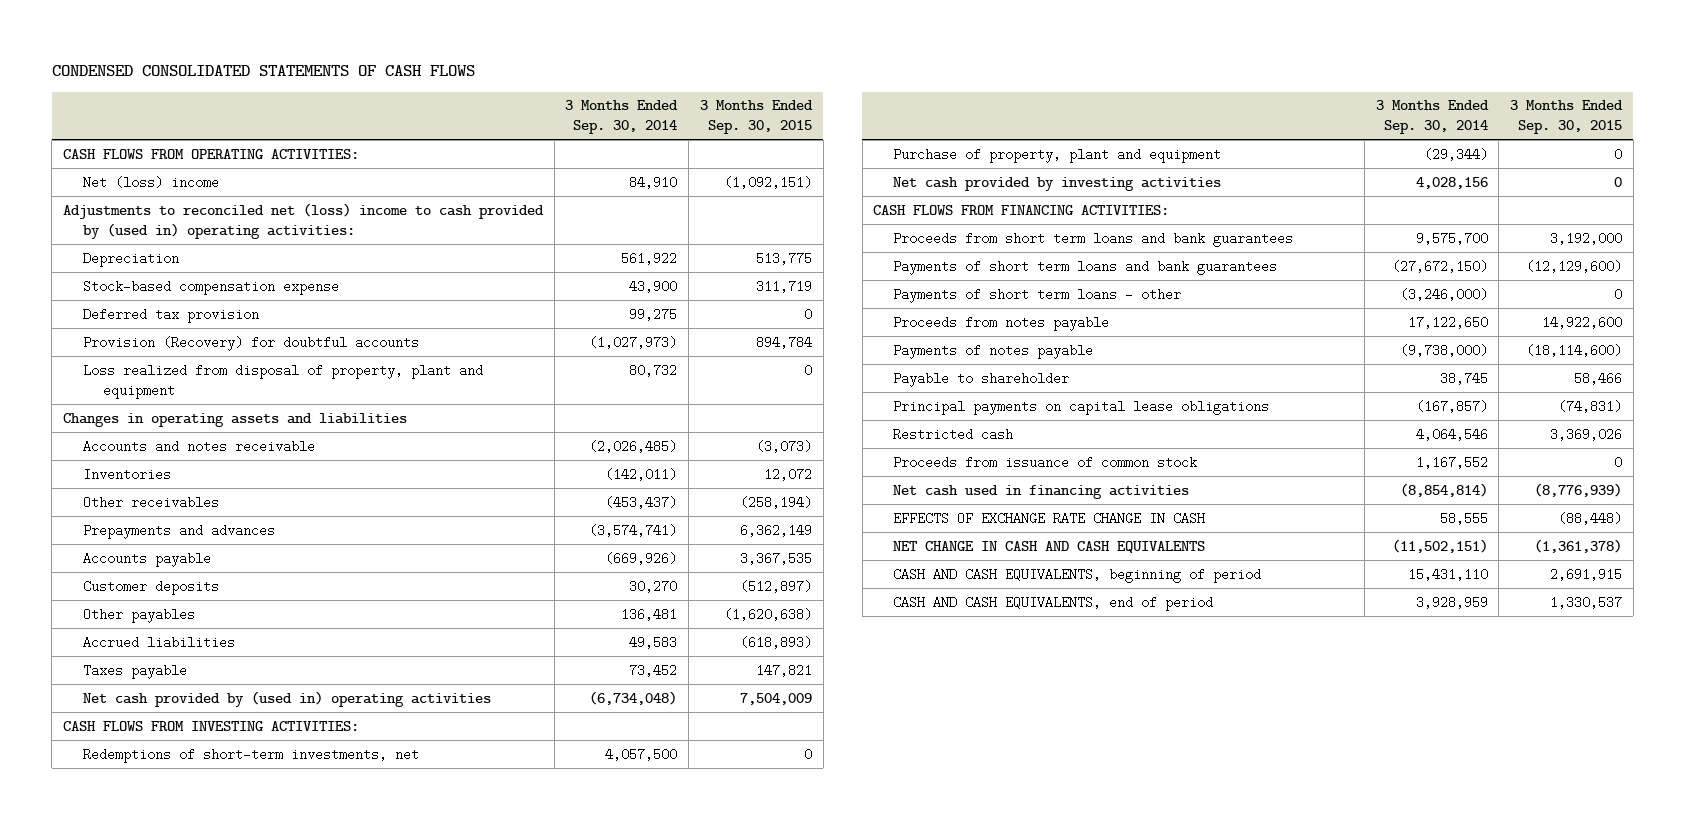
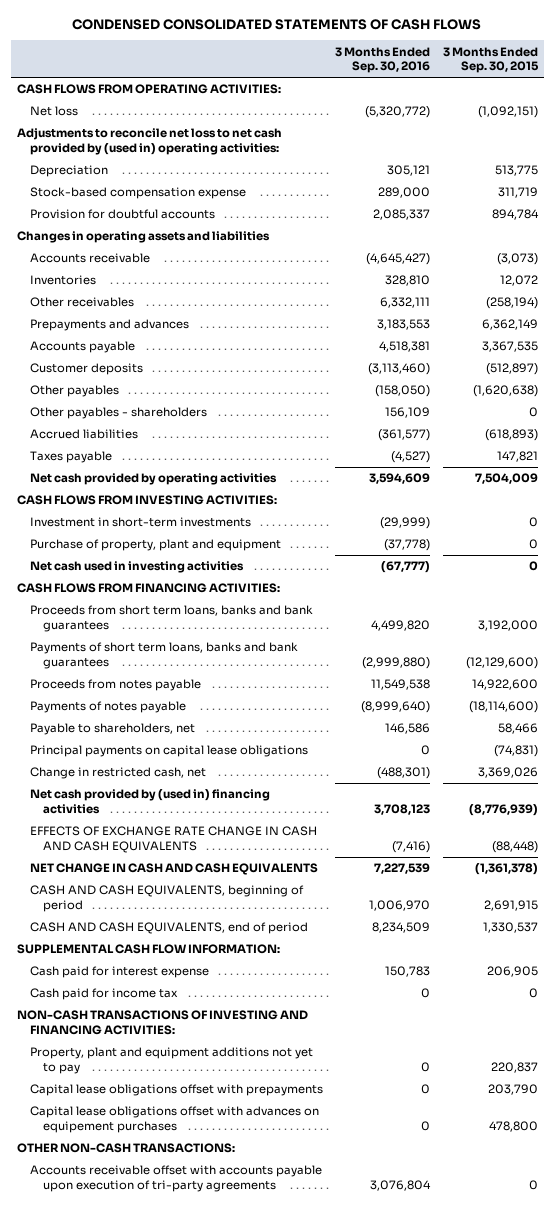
- | 3 Months Ended Sep. 30, 2014 | 3 Months Ended Sep. 30, 2015
+ | 3 Months Ended Sep. 30, 2016 | 3 Months Ended Sep. 30, 2015
- Net (loss) income | 84,910 | (1,092,151)
- Adjustments to reconciled net (loss) income to cash provided by (used in) operating activities:
+ Net loss | (5,320,772) | (1,092,151)
+ Adjustments to reconcile net loss to net cash provided by (used in) operating activities:
- Deferred tax provision | 99,275 | 0
- Provision (Recovery) for doubtful accounts | (1,027,973) | 894,784
- Loss realized from disposal of property, plant and equipment | 80,732 | 0
+ Provision for doubtful accounts | 2,085,337 | 894,784
- Accounts and notes receivable | (2,026,485) | (3,073)
+ Accounts receivable | (4,645,427) | (3,073)
+ Other payables - shareholders | 156,109 | 0
- Net cash provided by (used in) operating activities | (6,734,048) | 7,504,009
+ Net cash provided by operating activities | 3,594,609 | 7,504,009
- Redemptions of short-term investments, net | 4,057,500 | 0
+ Investment in short-term investments | (29,999) | 0
- Net cash provided by investing activities | 4,028,156 | 0
+ Net cash used in investing activities | (67,777) | 0
- Proceeds from short term loans and bank guarantees | 9,575,700 | 3,192,000
- Payments of short term loans and bank guarantees | (27,672,150) | (12,129,600)
- Payments of short term loans - other | (3,246,000) | 0
+ Proceeds from short term loans, banks and bank guarantees | 4,499,820 | 3,192,000
+ Payments of short term loans, banks and bank guarantees | (2,999,880) | (12,129,600)
- Payable to shareholder | 38,745 | 58,466
+ Payable to shareholders, net | 146,586 | 58,466
- Restricted cash | 4,064,546 | 3,369,026
- Proceeds from issuance of common stock | 1,167,552 | 0
- Net cash used in financing activities | (8,854,814) | (8,776,939)
- EFFECTS OF EXCHANGE RATE CHANGE IN CASH | 58,555 | (88,448)
+ Change in restricted cash, net | (488,301) | 3,369,026
+ Net cash provided by (used in) financing activities | 3,708,123 | (8,776,939)
+ EFFECTS OF EXCHANGE RATE CHANGE IN CASH AND CASH EQUIVALENTS | (7,416) | (88,448)
+ SUPPLEMENTAL CASH FLOW INFORMATION:
+ Cash paid for interest expense | 150,783 | 206,905
+ Cash paid for income tax | 0 | 0
+ NON-CASH TRANSACTIONS OF INVESTING AND FINANCING ACTIVITIES:
+ Property, plant and equipment additions not yet to pay | 0 | 220,837
+ Capital lease obligations offset with prepayments | 0 | 203,790
+ Capital lease obligations offset with advances on equipement purchases | 0 | 478,800
+ OTHER NON-CASH TRANSACTIONS:
+ Accounts receivable offset with accounts payable upon execution of tri-party agreements | 3,076,804 | 0

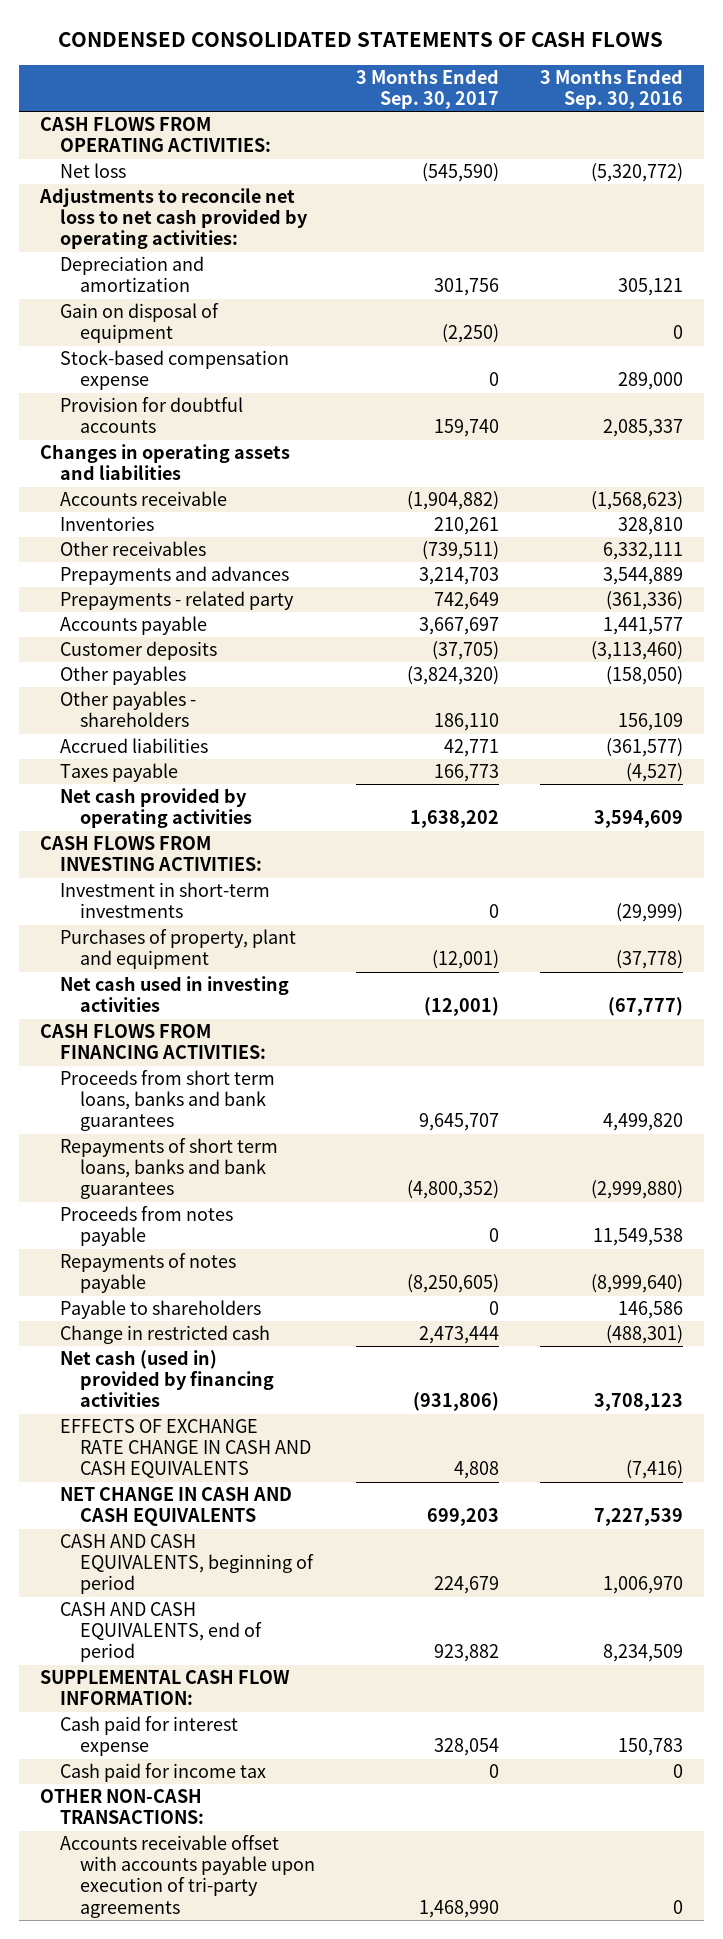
- | 3 Months Ended Sep. 30, 2016 | 3 Months Ended Sep. 30, 2015
+ | 3 Months Ended Sep. 30, 2017 | 3 Months Ended Sep. 30, 2016
- Adjustments to reconcile net loss to net cash provided by (used in) operating activities:
- Depreciation | 305,121 | 513,775
+ Adjustments to reconcile net loss to net cash provided by operating activities:
+ Depreciation and amortization | 301,756 | 305,121
+ Gain on disposal of equipment | (2,250) | 0
- Accounts receivable | (4,645,427) | (3,073)
+ Accounts receivable | (1,904,882) | (1,568,623)
- Prepayments and advances | 3,183,553 | 6,362,149
- Accounts payable | 4,518,381 | 3,367,535
+ Prepayments and advances | 3,214,703 | 3,544,889
+ Prepayments - related party | 742,649 | (361,336)
+ Accounts payable | 3,667,697 | 1,441,577
- Purchase of property, plant and equipment | (37,778) | 0
+ Purchases of property, plant and equipment | (12,001) | (37,778)
- Payments of short term loans, banks and bank guarantees | (2,999,880) | (12,129,600)
+ Repayments of short term loans, banks and bank guarantees | (4,800,352) | (2,999,880)
- Payments of notes payable | (8,999,640) | (18,114,600)
- Payable to shareholders, net | 146,586 | 58,466
- Principal payments on capital lease obligations | 0 | (74,831)
- Change in restricted cash, net | (488,301) | 3,369,026
- Net cash provided by (used in) financing activities | 3,708,123 | (8,776,939)
+ Repayments of notes payable | (8,250,605) | (8,999,640)
+ Payable to shareholders | 0 | 146,586
+ Change in restricted cash | 2,473,444 | (488,301)
+ Net cash (used in) provided by financing activities | (931,806) | 3,708,123
- NON-CASH TRANSACTIONS OF INVESTING AND FINANCING ACTIVITIES:
- Property, plant and equipment additions not yet to pay | 0 | 220,837
- Capital lease obligations offset with prepayments | 0 | 203,790
- Capital lease obligations offset with advances on equipement purchases | 0 | 478,800
- Accounts receivable offset with accounts payable upon execution of tri-party agreements | 3,076,804 | 0
+ Accounts receivable offset with accounts payable upon execution of tri-party agreements | 1,468,990 | 0

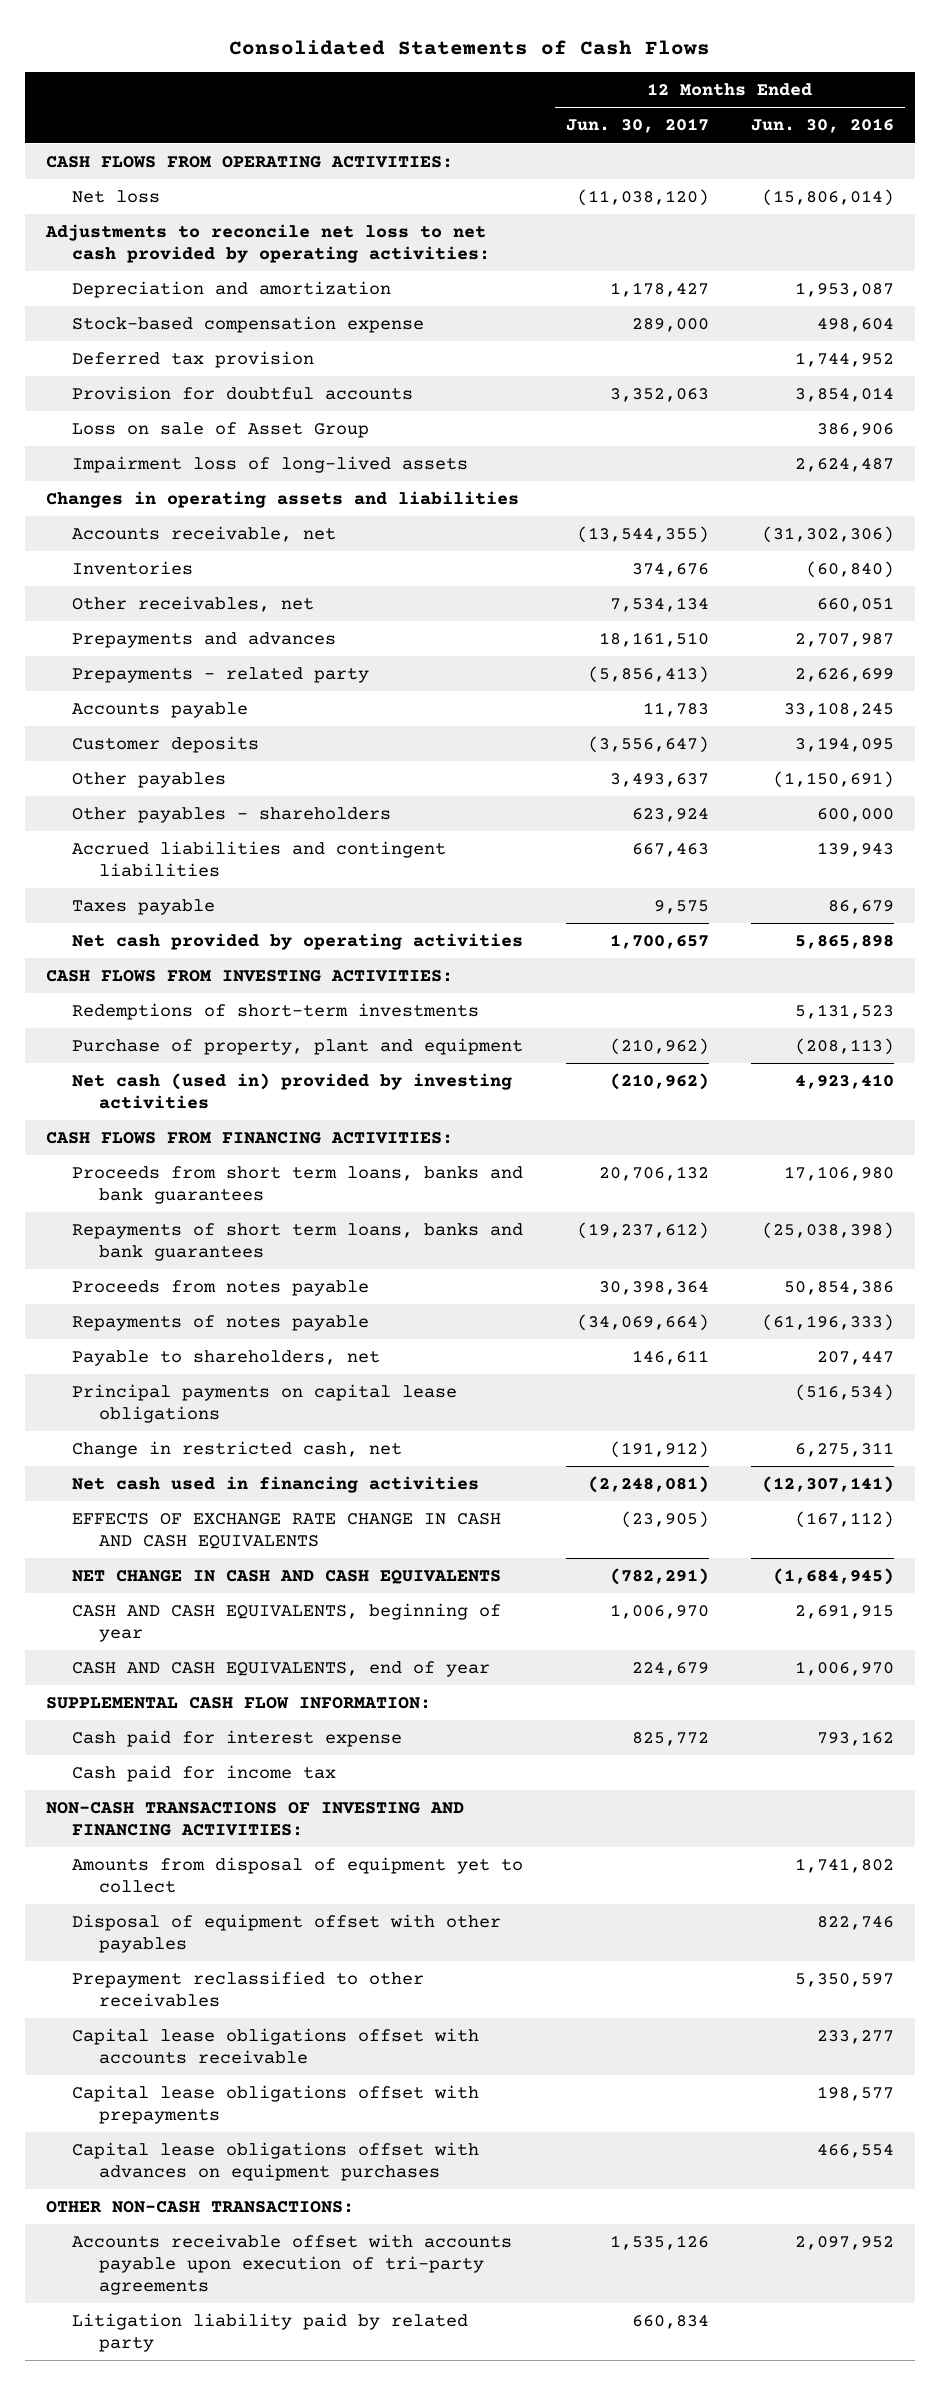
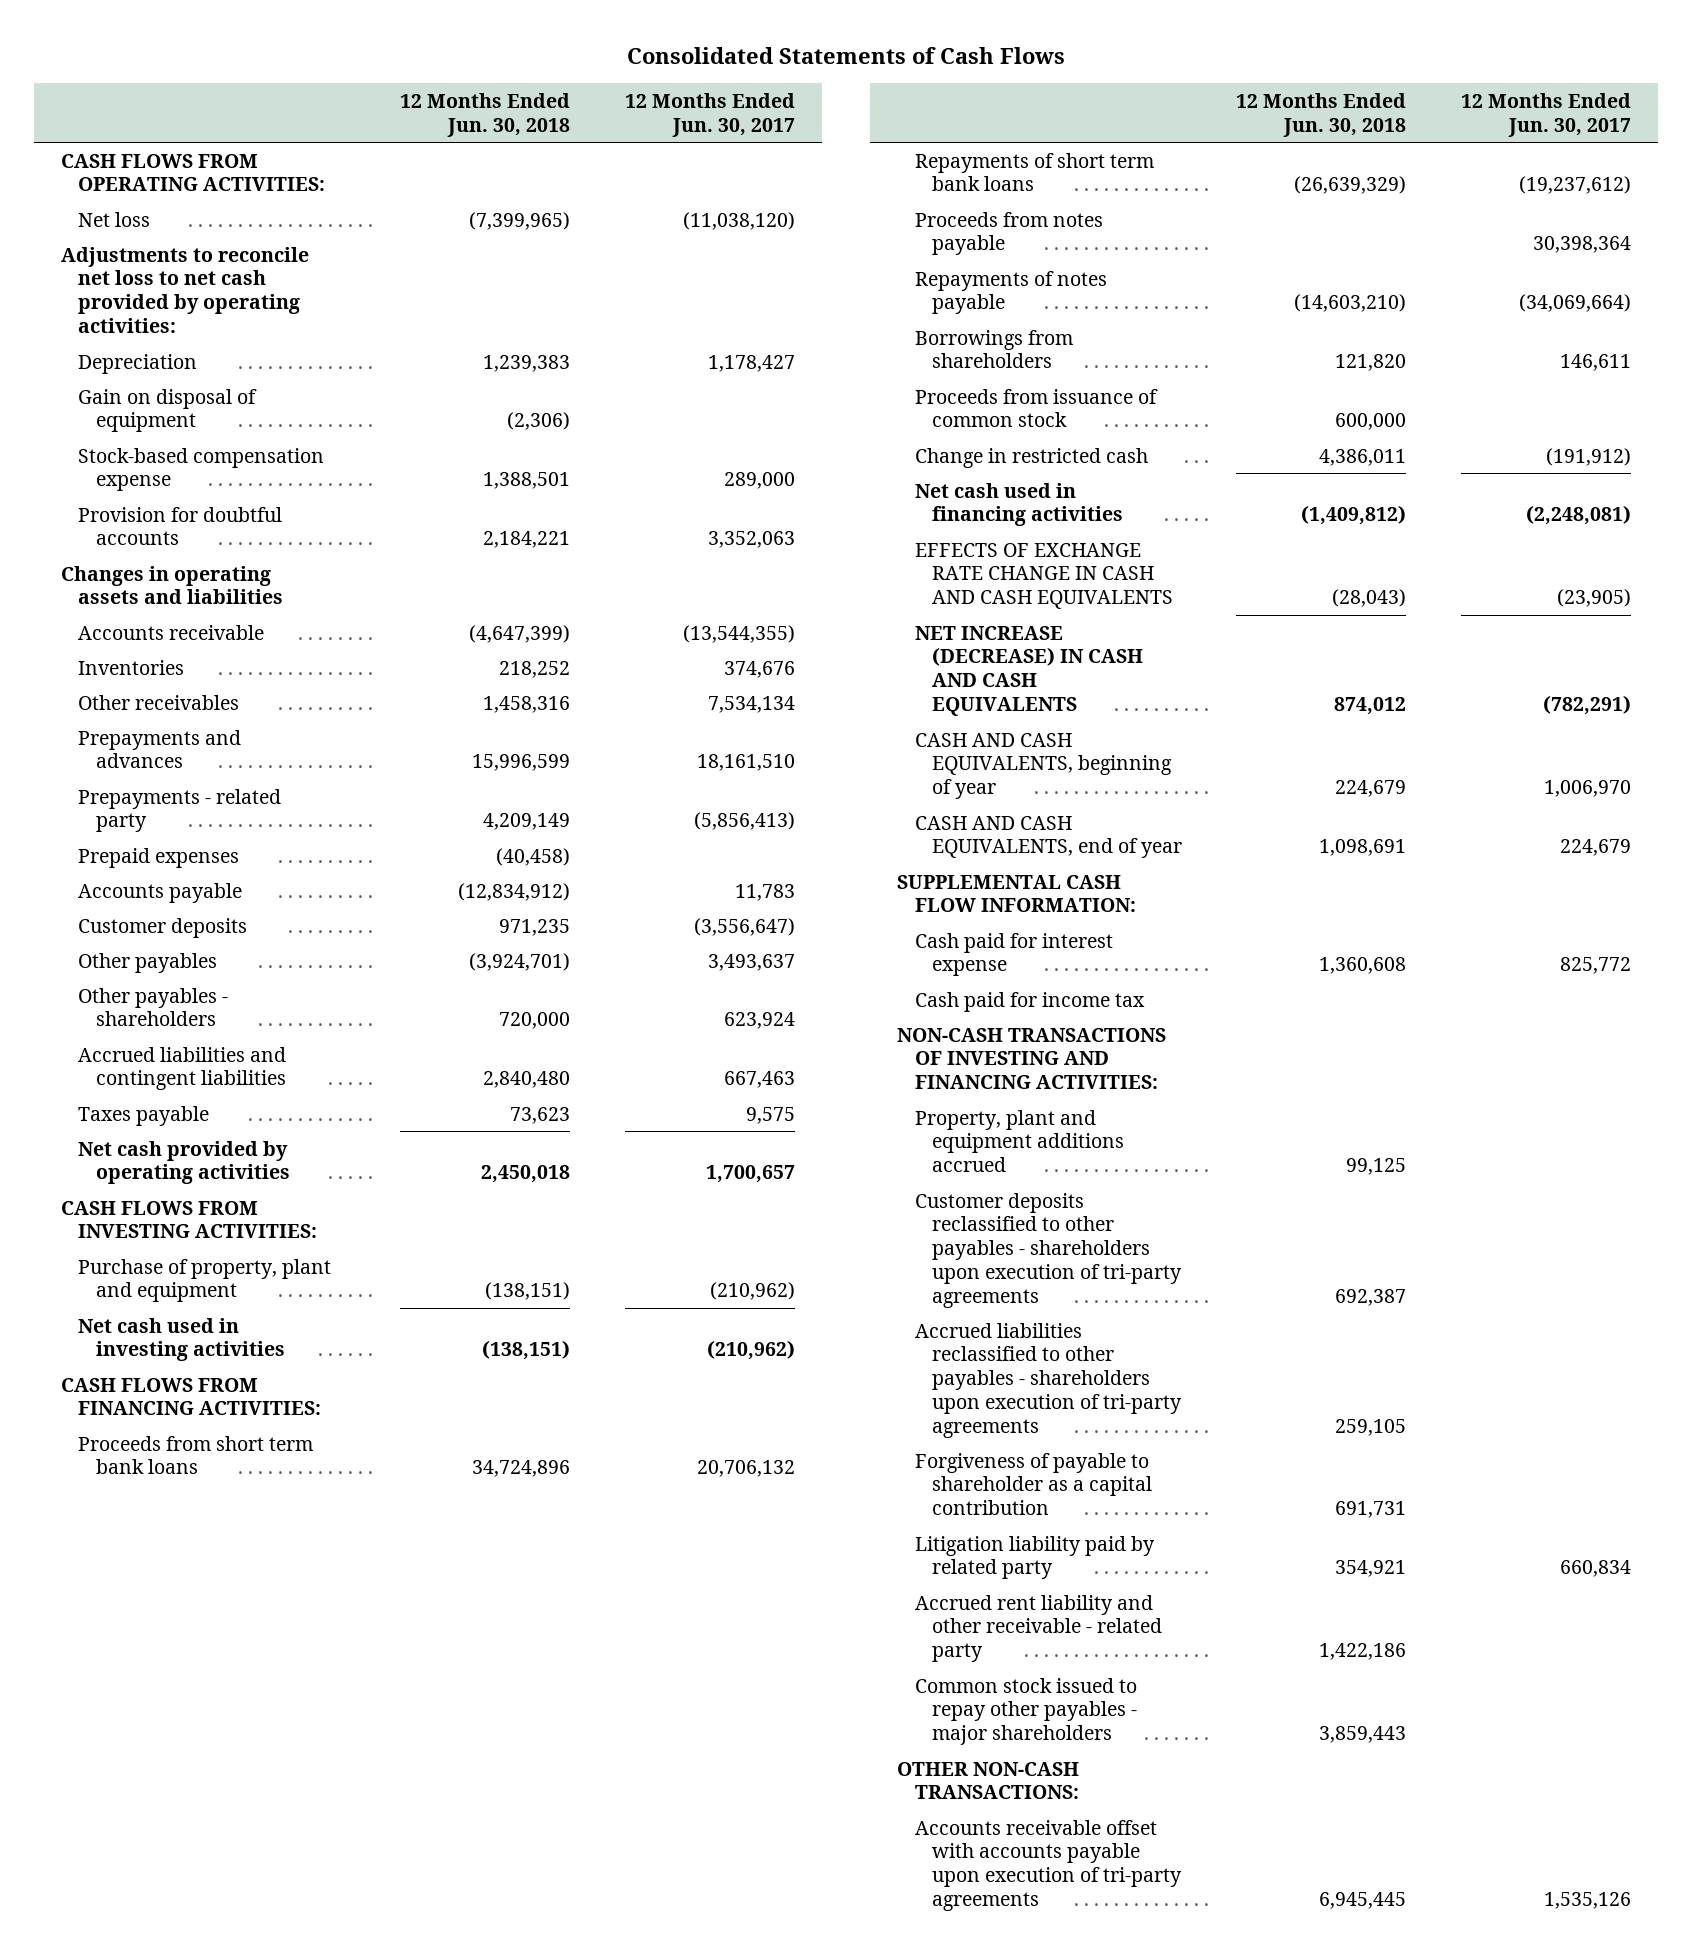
- | 12 Months Ended Jun. 30, 2017 | 12 Months Ended Jun. 30, 2016
+ | 12 Months Ended Jun. 30, 2018 | 12 Months Ended Jun. 30, 2017
- Depreciation and amortization | 1,178,427 | 1,953,087
+ Depreciation | 1,239,383 | 1,178,427
+ Gain on disposal of equipment | (2,306) |
- Deferred tax provision | | 1,744,952
- Loss on sale of Asset Group | | 386,906
- Impairment loss of long-lived assets | | 2,624,487
- Accounts receivable, net | (13,544,355) | (31,302,306)
+ Accounts receivable | (4,647,399) | (13,544,355)
- Other receivables, net | 7,534,134 | 660,051
+ Other receivables | 1,458,316 | 7,534,134
+ Prepaid expenses | (40,458) |
- Redemptions of short-term investments | | 5,131,523
- Net cash (used in) provided by investing activities | (210,962) | 4,923,410
+ Net cash used in investing activities | (138,151) | (210,962)
- Proceeds from short term loans, banks and bank guarantees | 20,706,132 | 17,106,980
- Repayments of short term loans, banks and bank guarantees | (19,237,612) | (25,038,398)
+ Proceeds from short term bank loans | 34,724,896 | 20,706,132
+ Repayments of short term bank loans | (26,639,329) | (19,237,612)
- Payable to shareholders, net | 146,611 | 207,447
- Principal payments on capital lease obligations | | (516,534)
- Change in restricted cash, net | (191,912) | 6,275,311
+ Borrowings from shareholders | 121,820 | 146,611
+ Proceeds from issuance of common stock | 600,000 |
+ Change in restricted cash | 4,386,011 | (191,912)
- NET CHANGE IN CASH AND CASH EQUIVALENTS | (782,291) | (1,684,945)
+ NET INCREASE (DECREASE) IN CASH AND CASH EQUIVALENTS | 874,012 | (782,291)
- Amounts from disposal of equipment yet to collect | | 1,741,802
- Disposal of equipment offset with other payables | | 822,746
- Prepayment reclassified to other receivables | | 5,350,597
- Capital lease obligations offset with accounts receivable | | 233,277
- Capital lease obligations offset with prepayments | | 198,577
- Capital lease obligations offset with advances on equipment purchases | | 466,554
+ Property, plant and equipment additions accrued | 99,125 |
+ Customer deposits reclassified to other payables - shareholders upon execution of tri-party agreements | 692,387 |
+ Accrued liabilities reclassified to other payables - shareholders upon execution of tri-party agreements | 259,105 |
+ Forgiveness of payable to shareholder as a capital contribution | 691,731 |
moved up: Litigation liability paid by related party | 354,921 | 660,834
+ Accrued rent liability and other receivable - related party | 1,422,186 |
+ Common stock issued to repay other payables - major shareholders | 3,859,443 |

